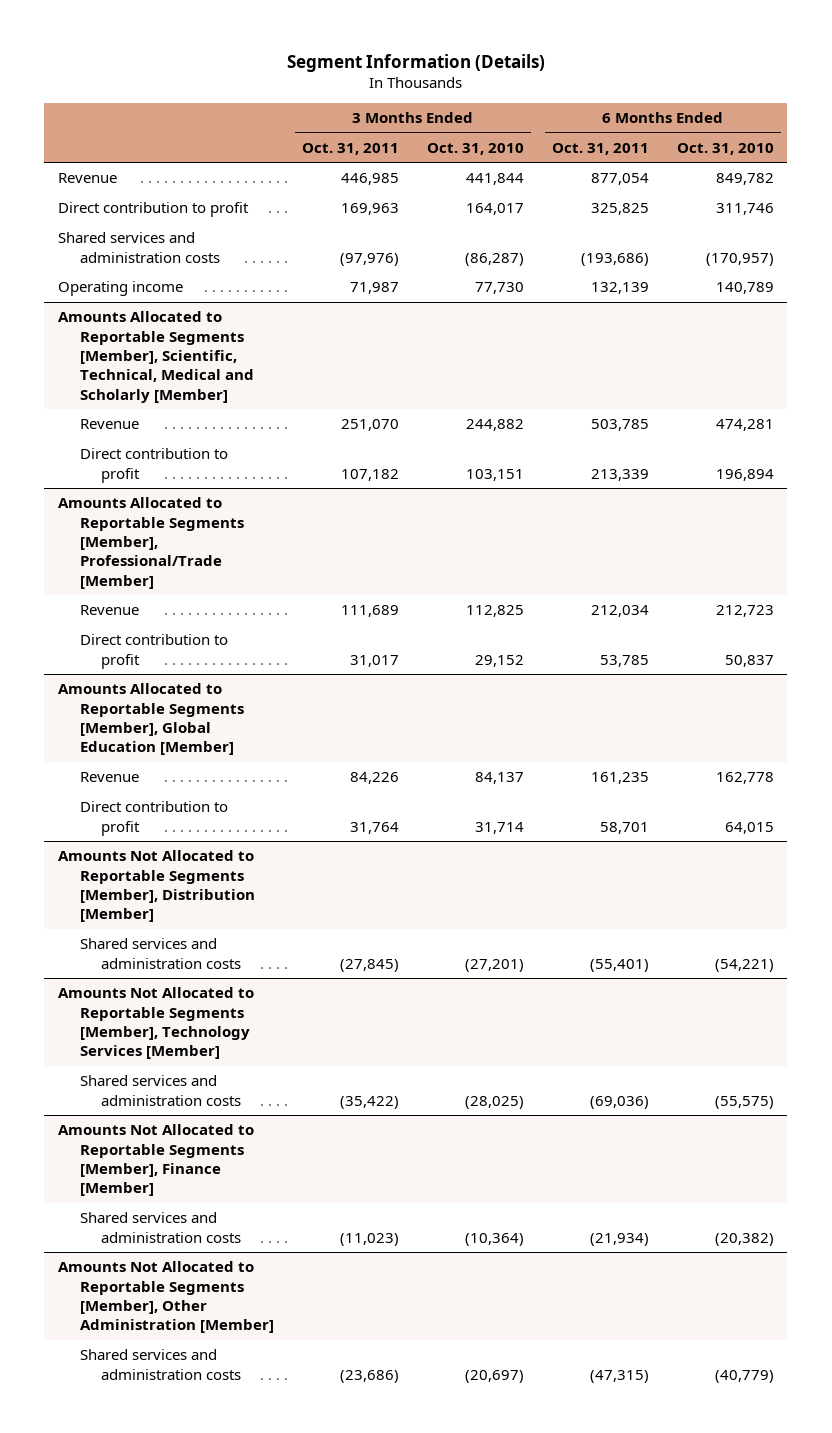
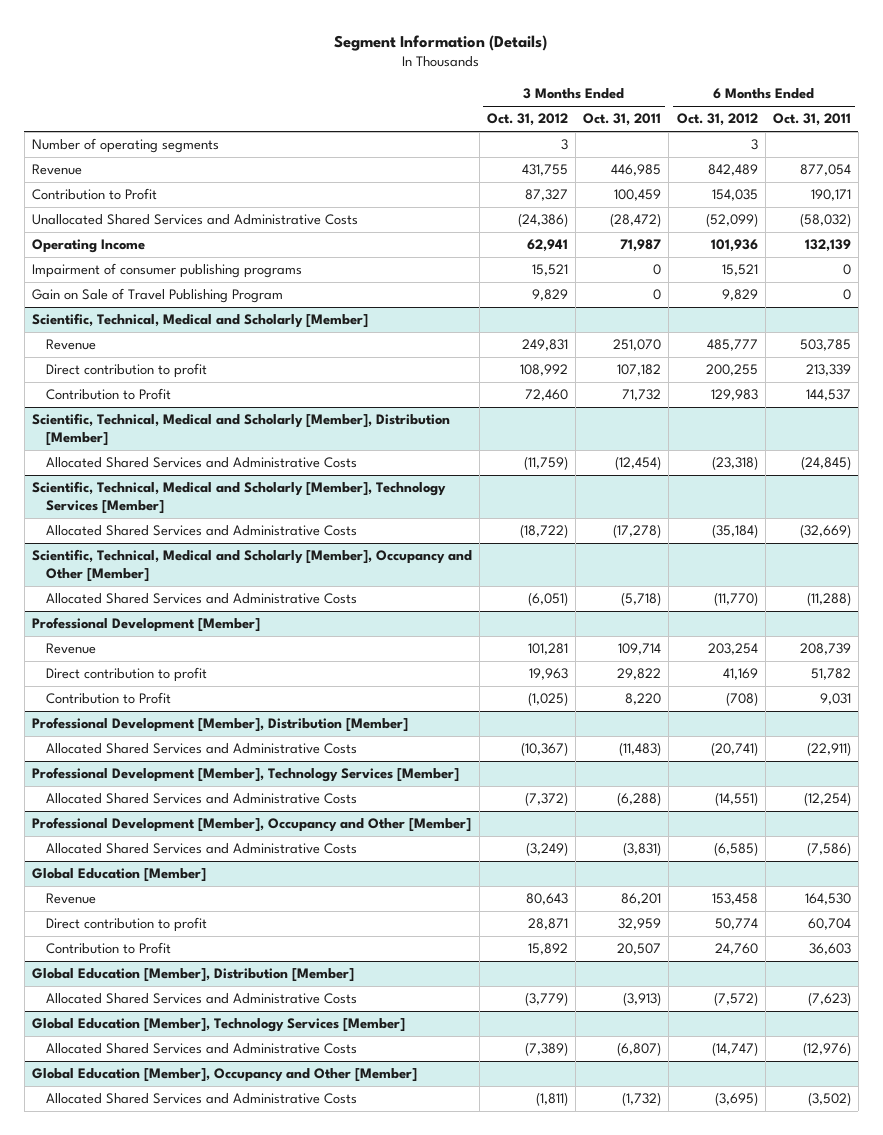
- | 3 Months Ended Oct. 31, 2011 | 3 Months Ended Oct. 31, 2010 | 6 Months Ended Oct. 31, 2011 | 6 Months Ended Oct. 31, 2010
+ | 3 Months Ended Oct. 31, 2012 | 3 Months Ended Oct. 31, 2011 | 6 Months Ended Oct. 31, 2012 | 6 Months Ended Oct. 31, 2011
+ Number of operating segments | 3 | | 3 |
- Direct contribution to profit | 169,963 | 164,017 | 325,825 | 311,746
- Shared services and administration costs | (97,976) | (86,287) | (193,686) | (170,957)
- Operating income | 71,987 | 77,730 | 132,139 | 140,789
- Amounts Allocated to Reportable Segments [Member], Scientific, Technical, Medical and Scholarly [Member]
+ Contribution to Profit | 87,327 | 100,459 | 154,035 | 190,171
+ Unallocated Shared Services and Administrative Costs | (24,386) | (28,472) | (52,099) | (58,032)
+ Operating Income | 62,941 | 71,987 | 101,936 | 132,139
+ Impairment of consumer publishing programs | 15,521 | 0 | 15,521 | 0
+ Gain on Sale of Travel Publishing Program | 9,829 | 0 | 9,829 | 0
+ Scientific, Technical, Medical and Scholarly [Member]
- Amounts Allocated to Reportable Segments [Member], Professional/Trade [Member]
- Revenue | 111,689 | 112,825 | 212,034 | 212,723
- Direct contribution to profit | 31,017 | 29,152 | 53,785 | 50,837
- Amounts Allocated to Reportable Segments [Member], Global Education [Member]
- Revenue | 84,226 | 84,137 | 161,235 | 162,778
- Direct contribution to profit | 31,764 | 31,714 | 58,701 | 64,015
- Amounts Not Allocated to Reportable Segments [Member], Distribution [Member]
- Shared services and administration costs | (27,845) | (27,201) | (55,401) | (54,221)
- Amounts Not Allocated to Reportable Segments [Member], Technology Services [Member]
- Shared services and administration costs | (35,422) | (28,025) | (69,036) | (55,575)
- Amounts Not Allocated to Reportable Segments [Member], Finance [Member]
- Shared services and administration costs | (11,023) | (10,364) | (21,934) | (20,382)
- Amounts Not Allocated to Reportable Segments [Member], Other Administration [Member]
- Shared services and administration costs | (23,686) | (20,697) | (47,315) | (40,779)
+ Contribution to Profit | 72,460 | 71,732 | 129,983 | 144,537
+ Scientific, Technical, Medical and Scholarly [Member], Distribution [Member]
+ Allocated Shared Services and Administrative Costs | (11,759) | (12,454) | (23,318) | (24,845)
+ Scientific, Technical, Medical and Scholarly [Member], Technology Services [Member]
+ Allocated Shared Services and Administrative Costs | (18,722) | (17,278) | (35,184) | (32,669)
+ Scientific, Technical, Medical and Scholarly [Member], Occupancy and Other [Member]
+ Allocated Shared Services and Administrative Costs | (6,051) | (5,718) | (11,770) | (11,288)
+ Professional Development [Member]
+ Revenue | 101,281 | 109,714 | 203,254 | 208,739
+ Direct contribution to profit | 19,963 | 29,822 | 41,169 | 51,782
+ Contribution to Profit | (1,025) | 8,220 | (708) | 9,031
+ Professional Development [Member], Distribution [Member]
+ Allocated Shared Services and Administrative Costs | (10,367) | (11,483) | (20,741) | (22,911)
+ Professional Development [Member], Technology Services [Member]
+ Allocated Shared Services and Administrative Costs | (7,372) | (6,288) | (14,551) | (12,254)
+ Professional Development [Member], Occupancy and Other [Member]
+ Allocated Shared Services and Administrative Costs | (3,249) | (3,831) | (6,585) | (7,586)
+ Global Education [Member]
+ Revenue | 80,643 | 86,201 | 153,458 | 164,530
+ Direct contribution to profit | 28,871 | 32,959 | 50,774 | 60,704
+ Contribution to Profit | 15,892 | 20,507 | 24,760 | 36,603
+ Global Education [Member], Distribution [Member]
+ Allocated Shared Services and Administrative Costs | (3,779) | (3,913) | (7,572) | (7,623)
+ Global Education [Member], Technology Services [Member]
+ Allocated Shared Services and Administrative Costs | (7,389) | (6,807) | (14,747) | (12,976)
+ Global Education [Member], Occupancy and Other [Member]
+ Allocated Shared Services and Administrative Costs | (1,811) | (1,732) | (3,695) | (3,502)

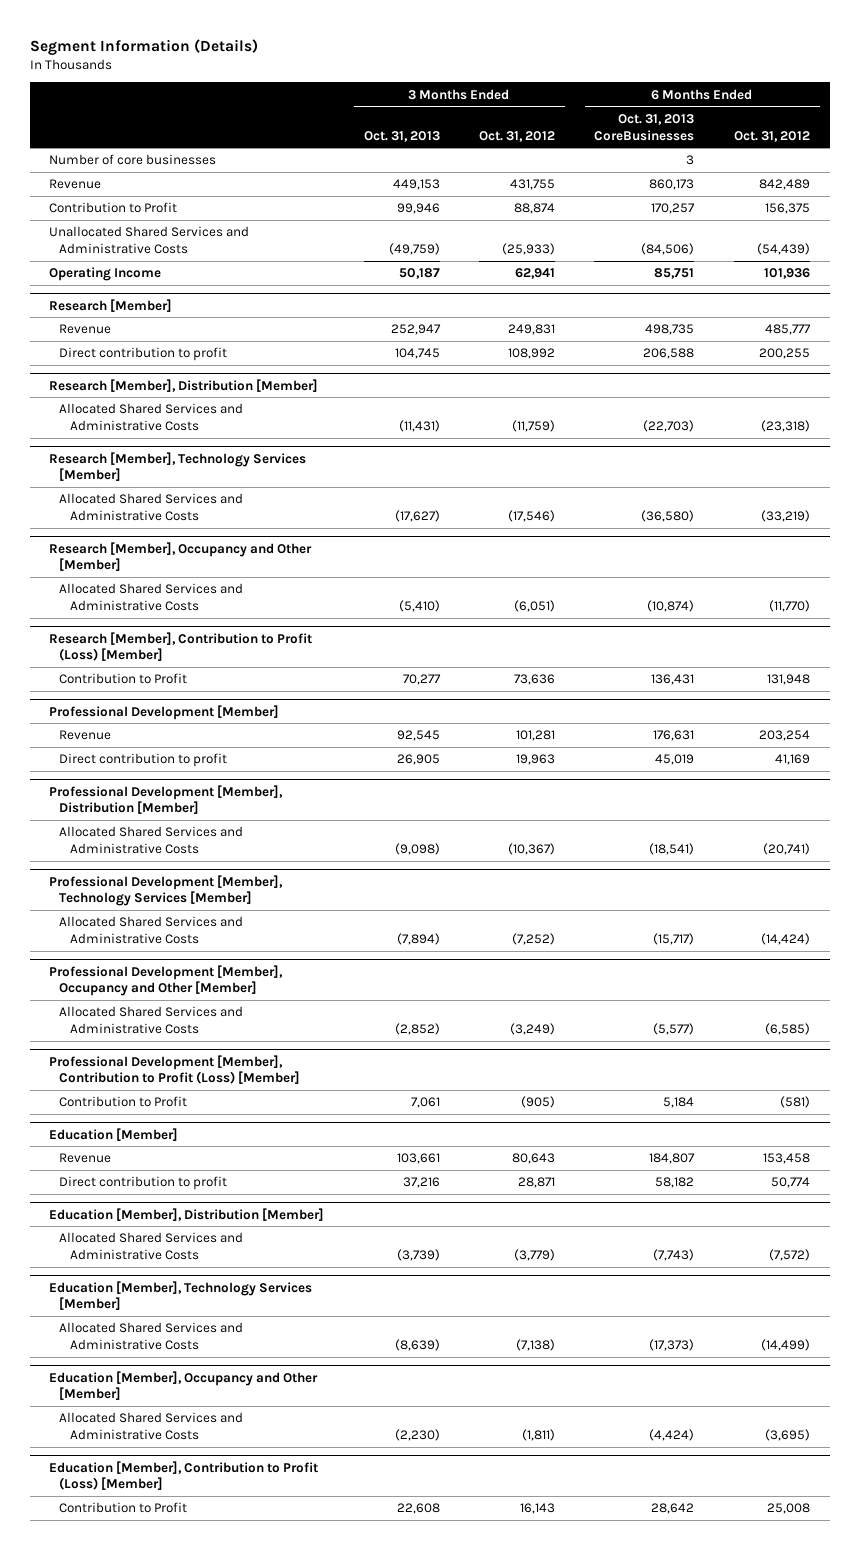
- | 3 Months Ended Oct. 31, 2012 | 3 Months Ended Oct. 31, 2011 | 6 Months Ended Oct. 31, 2012 | 6 Months Ended Oct. 31, 2011
+ | 3 Months Ended Oct. 31, 2013 | 3 Months Ended Oct. 31, 2012 | 6 Months Ended Oct. 31, 2013 CoreBusinesses | 6 Months Ended Oct. 31, 2012
- Number of operating segments | 3 | | 3 |
+ Number of core businesses | | | 3 |
- Contribution to Profit | 87,327 | 100,459 | 154,035 | 190,171
- Unallocated Shared Services and Administrative Costs | (24,386) | (28,472) | (52,099) | (58,032)
+ Contribution to Profit | 99,946 | 88,874 | 170,257 | 156,375
+ Unallocated Shared Services and Administrative Costs | (49,759) | (25,933) | (84,506) | (54,439)
- Impairment of consumer publishing programs | 15,521 | 0 | 15,521 | 0
- Gain on Sale of Travel Publishing Program | 9,829 | 0 | 9,829 | 0
- Scientific, Technical, Medical and Scholarly [Member]
+ Research [Member]
- Contribution to Profit | 72,460 | 71,732 | 129,983 | 144,537
- Scientific, Technical, Medical and Scholarly [Member], Distribution [Member]
+ Research [Member], Distribution [Member]
- Scientific, Technical, Medical and Scholarly [Member], Technology Services [Member]
- Allocated Shared Services and Administrative Costs | (18,722) | (17,278) | (35,184) | (32,669)
- Scientific, Technical, Medical and Scholarly [Member], Occupancy and Other [Member]
+ Research [Member], Technology Services [Member]
+ Allocated Shared Services and Administrative Costs | (17,627) | (17,546) | (36,580) | (33,219)
+ Research [Member], Occupancy and Other [Member]
+ Research [Member], Contribution to Profit (Loss) [Member]
+ Contribution to Profit | 70,277 | 73,636 | 136,431 | 131,948
@ Professional Development [Member]
- Contribution to Profit | (1,025) | 8,220 | (708) | 9,031
@ Professional Development [Member], Technology Services [Member]
- Allocated Shared Services and Administrative Costs | (7,372) | (6,288) | (14,551) | (12,254)
+ Allocated Shared Services and Administrative Costs | (7,894) | (7,252) | (15,717) | (14,424)
- Global Education [Member]
+ Professional Development [Member], Contribution to Profit (Loss) [Member]
+ Contribution to Profit | 7,061 | (905) | 5,184 | (581)
+ Education [Member]
- Contribution to Profit | 15,892 | 20,507 | 24,760 | 36,603
- Global Education [Member], Distribution [Member]
+ Education [Member], Distribution [Member]
- Global Education [Member], Technology Services [Member]
- Allocated Shared Services and Administrative Costs | (7,389) | (6,807) | (14,747) | (12,976)
- Global Education [Member], Occupancy and Other [Member]
+ Education [Member], Technology Services [Member]
+ Allocated Shared Services and Administrative Costs | (8,639) | (7,138) | (17,373) | (14,499)
+ Education [Member], Occupancy and Other [Member]
+ Education [Member], Contribution to Profit (Loss) [Member]
+ Contribution to Profit | 22,608 | 16,143 | 28,642 | 25,008

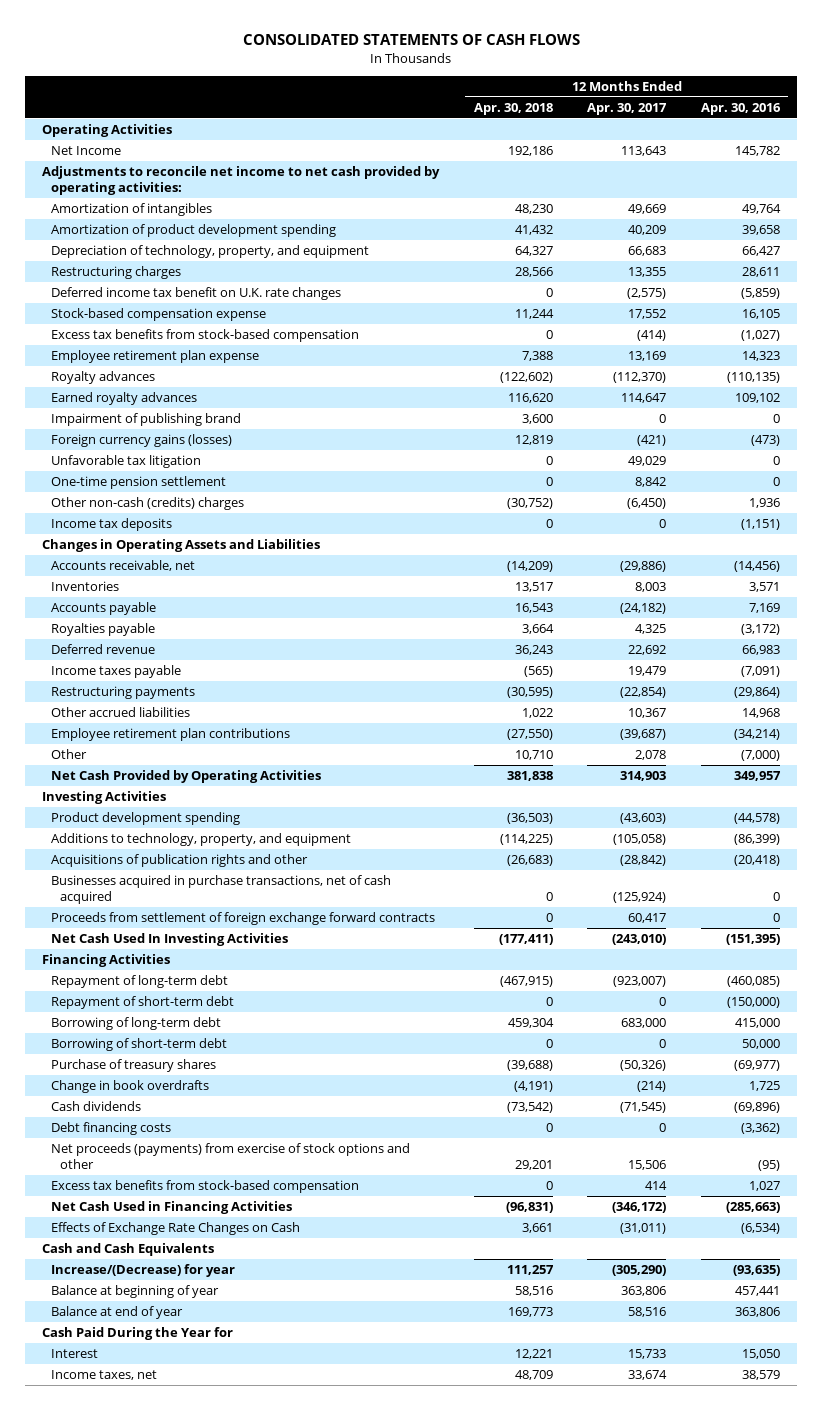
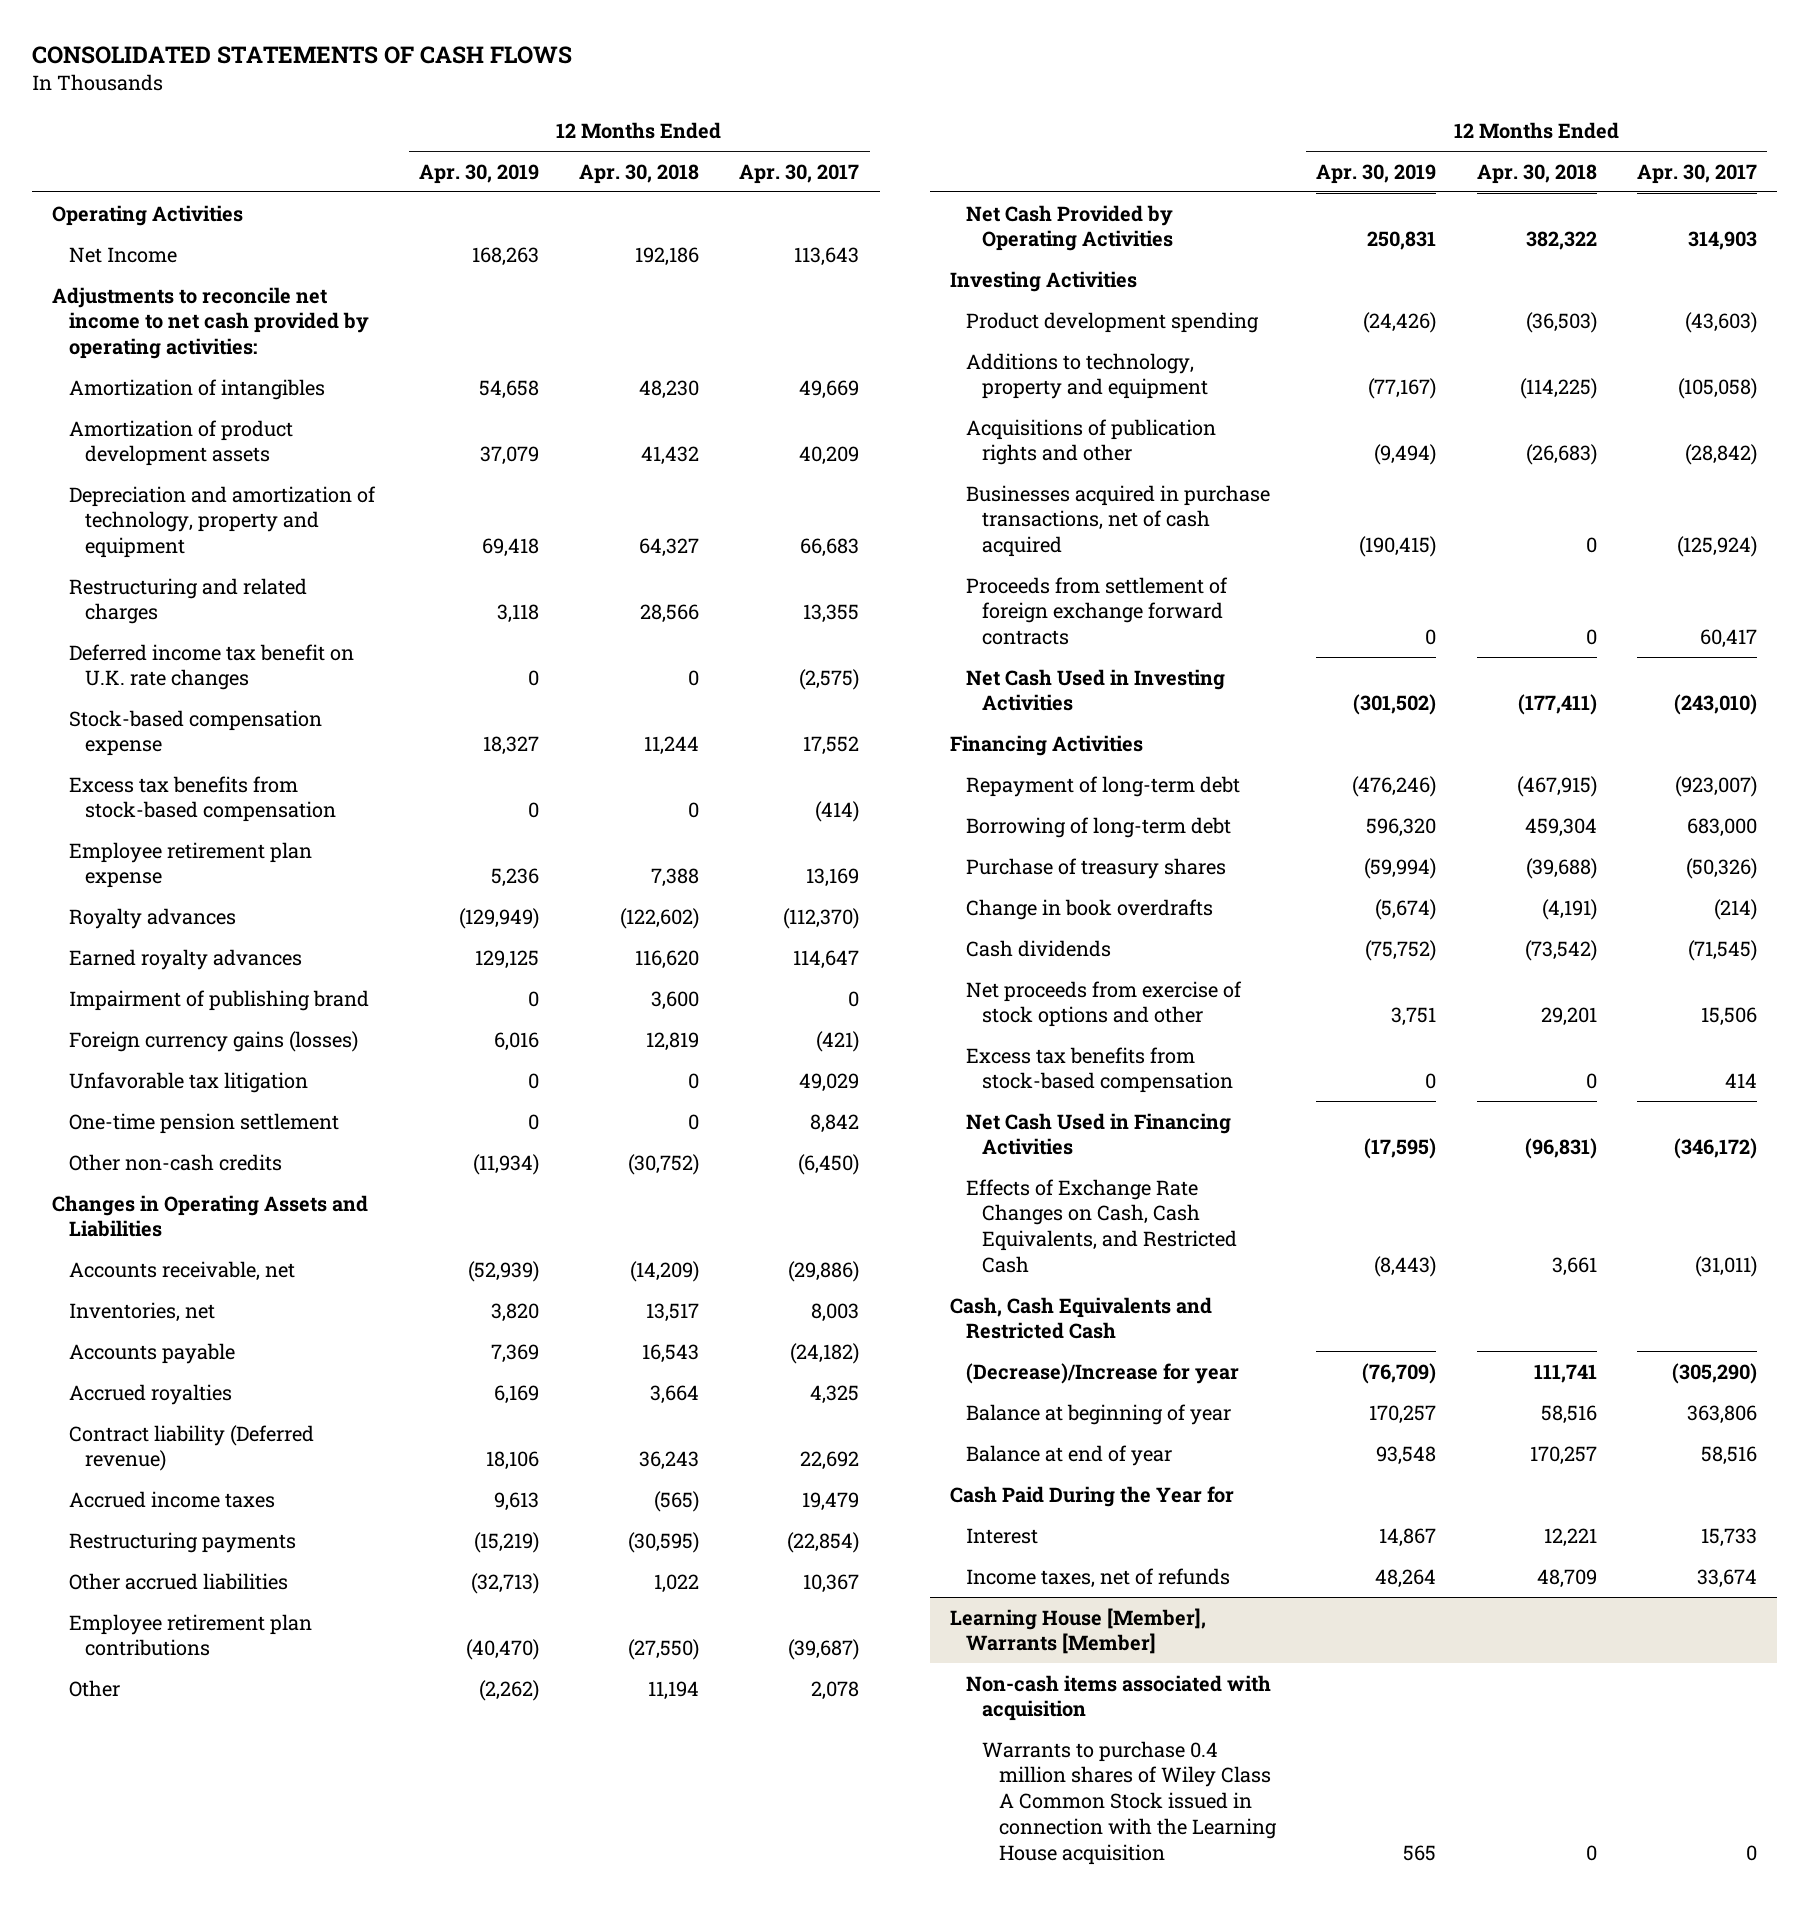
- | 12 Months Ended Apr. 30, 2018 | 12 Months Ended Apr. 30, 2017 | 12 Months Ended Apr. 30, 2016
+ | 12 Months Ended Apr. 30, 2019 | 12 Months Ended Apr. 30, 2018 | 12 Months Ended Apr. 30, 2017
- Amortization of product development spending | 41,432 | 40,209 | 39,658
- Depreciation of technology, property, and equipment | 64,327 | 66,683 | 66,427
- Restructuring charges | 28,566 | 13,355 | 28,611
+ Amortization of product development assets | 37,079 | 41,432 | 40,209
+ Depreciation and amortization of technology, property and equipment | 69,418 | 64,327 | 66,683
+ Restructuring and related charges | 3,118 | 28,566 | 13,355
- Other non-cash (credits) charges | (30,752) | (6,450) | 1,936
- Income tax deposits | 0 | 0 | (1,151)
+ Other non-cash credits | (11,934) | (30,752) | (6,450)
- Inventories | 13,517 | 8,003 | 3,571
+ Inventories, net | 3,820 | 13,517 | 8,003
- Royalties payable | 3,664 | 4,325 | (3,172)
- Deferred revenue | 36,243 | 22,692 | 66,983
- Income taxes payable | (565) | 19,479 | (7,091)
+ Accrued royalties | 6,169 | 3,664 | 4,325
+ Contract liability (Deferred revenue) | 18,106 | 36,243 | 22,692
+ Accrued income taxes | 9,613 | (565) | 19,479
- Other | 10,710 | 2,078 | (7,000)
- Net Cash Provided by Operating Activities | 381,838 | 314,903 | 349,957
+ Other | (2,262) | 11,194 | 2,078
+ Net Cash Provided by Operating Activities | 250,831 | 382,322 | 314,903
- Additions to technology, property, and equipment | (114,225) | (105,058) | (86,399)
+ Additions to technology, property and equipment | (77,167) | (114,225) | (105,058)
- Net Cash Used In Investing Activities | (177,411) | (243,010) | (151,395)
+ Net Cash Used in Investing Activities | (301,502) | (177,411) | (243,010)
- Repayment of short-term debt | 0 | 0 | (150,000)
- Borrowing of short-term debt | 0 | 0 | 50,000
- Debt financing costs | 0 | 0 | (3,362)
- Net proceeds (payments) from exercise of stock options and other | 29,201 | 15,506 | (95)
+ Net proceeds from exercise of stock options and other | 3,751 | 29,201 | 15,506
- Effects of Exchange Rate Changes on Cash | 3,661 | (31,011) | (6,534)
- Cash and Cash Equivalents
- Increase/(Decrease) for year | 111,257 | (305,290) | (93,635)
+ Effects of Exchange Rate Changes on Cash, Cash Equivalents, and Restricted Cash | (8,443) | 3,661 | (31,011)
+ Cash, Cash Equivalents and Restricted Cash
+ (Decrease)/Increase for year | (76,709) | 111,741 | (305,290)
- Balance at end of year | 169,773 | 58,516 | 363,806
+ Balance at end of year | 93,548 | 170,257 | 58,516
- Income taxes, net | 48,709 | 33,674 | 38,579
+ Income taxes, net of refunds | 48,264 | 48,709 | 33,674
+ Learning House [Member], Warrants [Member]
+ Non-cash items associated with acquisition
+ Warrants to purchase 0.4 million shares of Wiley Class A Common Stock issued in connection with the Learning House acquisition | 565 | 0 | 0

